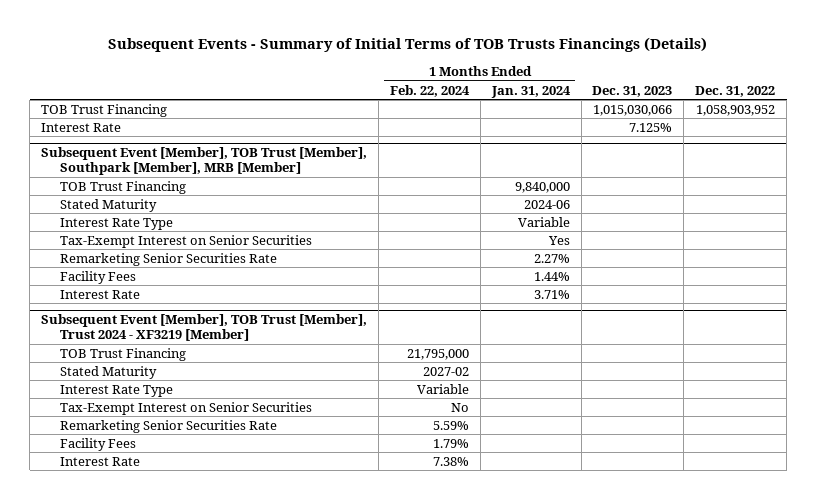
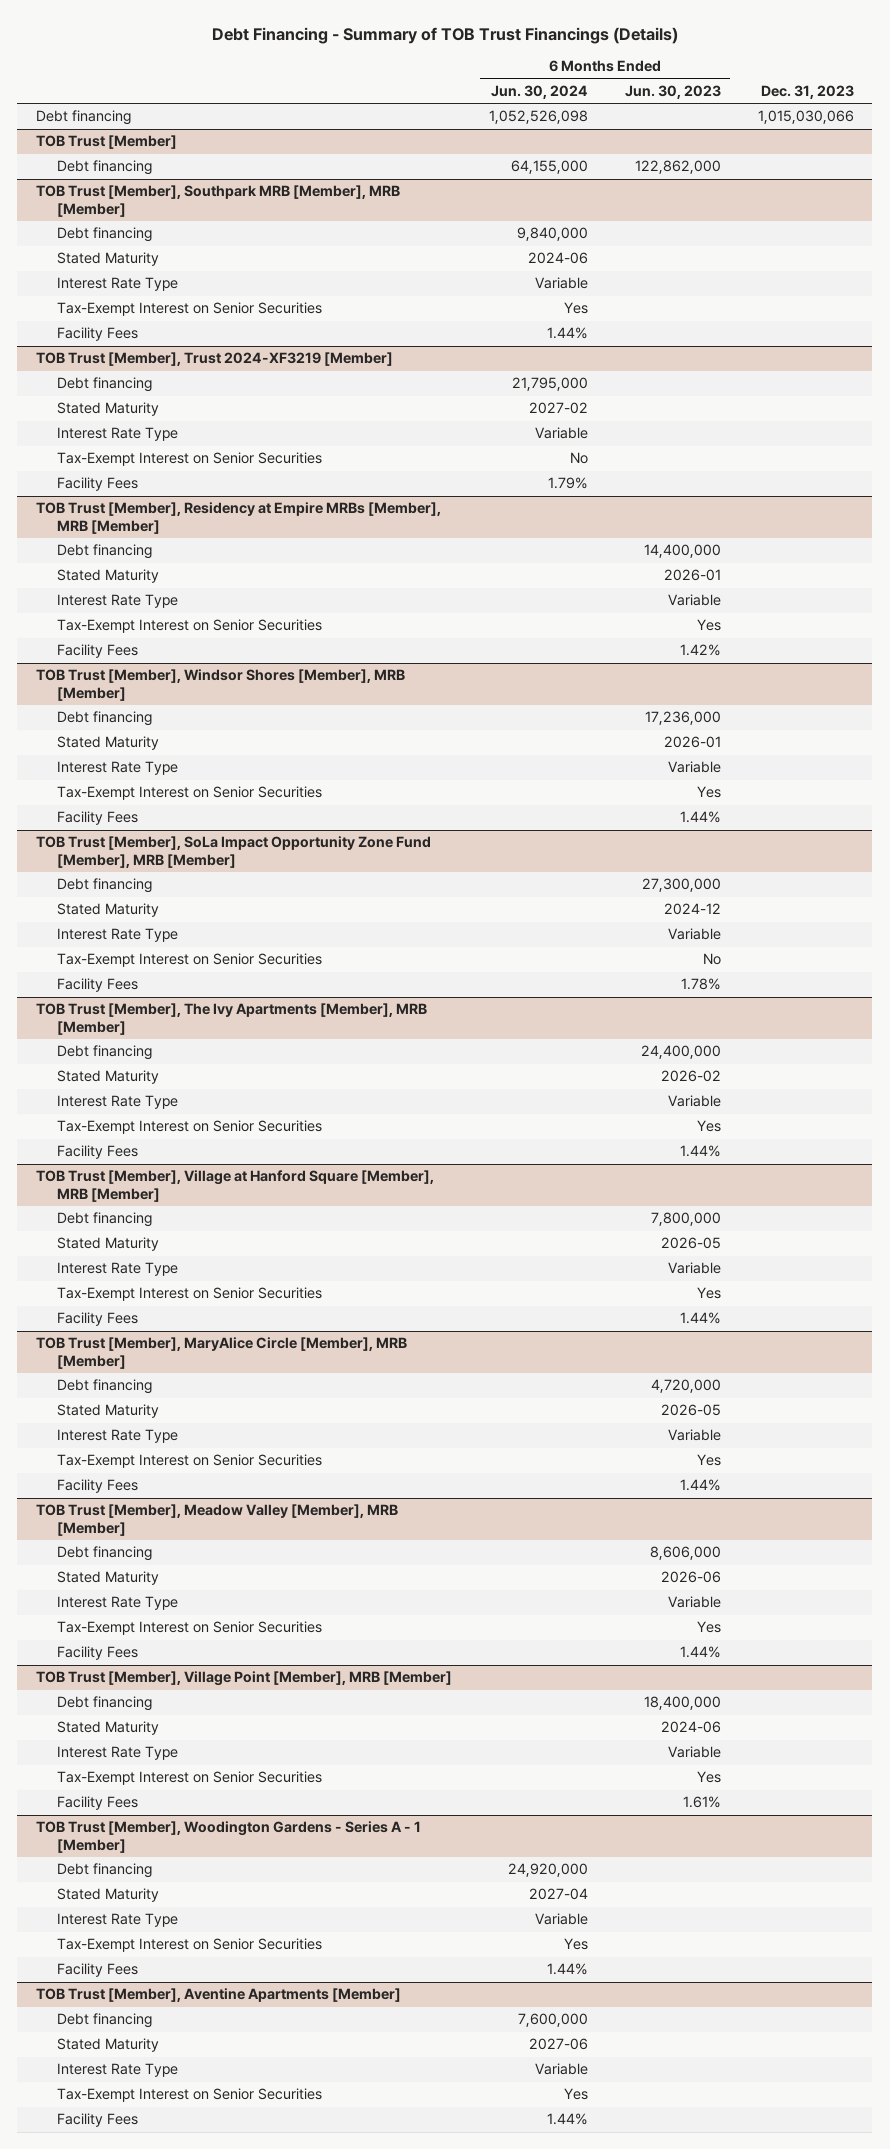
- Subsequent Events - Summary of Initial Terms of TOB Trusts Financings (Details)
+ Debt Financing - Summary of TOB Trust Financings (Details)
- | 1 Months Ended Feb. 22, 2024 | 1 Months Ended Jan. 31, 2024 | Dec. 31, 2023 | Dec. 31, 2022
+ | 6 Months Ended Jun. 30, 2024 | 6 Months Ended Jun. 30, 2023 | Dec. 31, 2023
- TOB Trust Financing | | | 1,015,030,066 | 1,058,903,952
- Interest Rate | | | 7.125% |
- Subsequent Event [Member], TOB Trust [Member], Southpark [Member], MRB [Member]
- TOB Trust Financing | | 9,840,000 | |
+ Debt financing | 1,052,526,098 | | 1,015,030,066
+ TOB Trust [Member]
+ Debt financing | 64,155,000 | 122,862,000 |
+ TOB Trust [Member], Southpark MRB [Member], MRB [Member]
+ Debt financing | 9,840,000 | |
- Remarketing Senior Securities Rate | | 2.27% | |
- Interest Rate | | 3.71% | |
- Subsequent Event [Member], TOB Trust [Member], Trust 2024 - XF3219 [Member]
- TOB Trust Financing | 21,795,000 | | |
+ TOB Trust [Member], Trust 2024-XF3219 [Member]
+ Debt financing | 21,795,000 | |
- Remarketing Senior Securities Rate | 5.59% | | |
- Interest Rate | 7.38% | | |
+ TOB Trust [Member], Residency at Empire MRBs [Member], MRB [Member]
+ Debt financing | | 14,400,000 |
+ Stated Maturity | | 2026-01 |
+ Interest Rate Type | | Variable |
+ Tax-Exempt Interest on Senior Securities | | Yes |
+ Facility Fees | | 1.42% |
+ TOB Trust [Member], Windsor Shores [Member], MRB [Member]
+ Debt financing | | 17,236,000 |
+ Stated Maturity | | 2026-01 |
+ Interest Rate Type | | Variable |
+ Tax-Exempt Interest on Senior Securities | | Yes |
+ Facility Fees | | 1.44% |
+ TOB Trust [Member], SoLa Impact Opportunity Zone Fund [Member], MRB [Member]
+ Debt financing | | 27,300,000 |
+ Stated Maturity | | 2024-12 |
+ Interest Rate Type | | Variable |
+ Tax-Exempt Interest on Senior Securities | | No |
+ Facility Fees | | 1.78% |
+ TOB Trust [Member], The Ivy Apartments [Member], MRB [Member]
+ Debt financing | | 24,400,000 |
+ Stated Maturity | | 2026-02 |
+ Interest Rate Type | | Variable |
+ Tax-Exempt Interest on Senior Securities | | Yes |
+ Facility Fees | | 1.44% |
+ TOB Trust [Member], Village at Hanford Square [Member], MRB [Member]
+ Debt financing | | 7,800,000 |
+ Stated Maturity | | 2026-05 |
+ Interest Rate Type | | Variable |
+ Tax-Exempt Interest on Senior Securities | | Yes |
+ Facility Fees | | 1.44% |
+ TOB Trust [Member], MaryAlice Circle [Member], MRB [Member]
+ Debt financing | | 4,720,000 |
+ Stated Maturity | | 2026-05 |
+ Interest Rate Type | | Variable |
+ Tax-Exempt Interest on Senior Securities | | Yes |
+ Facility Fees | | 1.44% |
+ TOB Trust [Member], Meadow Valley [Member], MRB [Member]
+ Debt financing | | 8,606,000 |
+ Stated Maturity | | 2026-06 |
+ Interest Rate Type | | Variable |
+ Tax-Exempt Interest on Senior Securities | | Yes |
+ Facility Fees | | 1.44% |
+ TOB Trust [Member], Village Point [Member], MRB [Member]
+ Debt financing | | 18,400,000 |
+ Stated Maturity | | 2024-06 |
+ Interest Rate Type | | Variable |
+ Tax-Exempt Interest on Senior Securities | | Yes |
+ Facility Fees | | 1.61% |
+ TOB Trust [Member], Woodington Gardens - Series A - 1 [Member]
+ Debt financing | 24,920,000 | |
+ Stated Maturity | 2027-04 | |
+ Interest Rate Type | Variable | |
+ Tax-Exempt Interest on Senior Securities | Yes | |
+ Facility Fees | 1.44% | |
+ TOB Trust [Member], Aventine Apartments [Member]
+ Debt financing | 7,600,000 | |
+ Stated Maturity | 2027-06 | |
+ Interest Rate Type | Variable | |
+ Tax-Exempt Interest on Senior Securities | Yes | |
+ Facility Fees | 1.44% | |

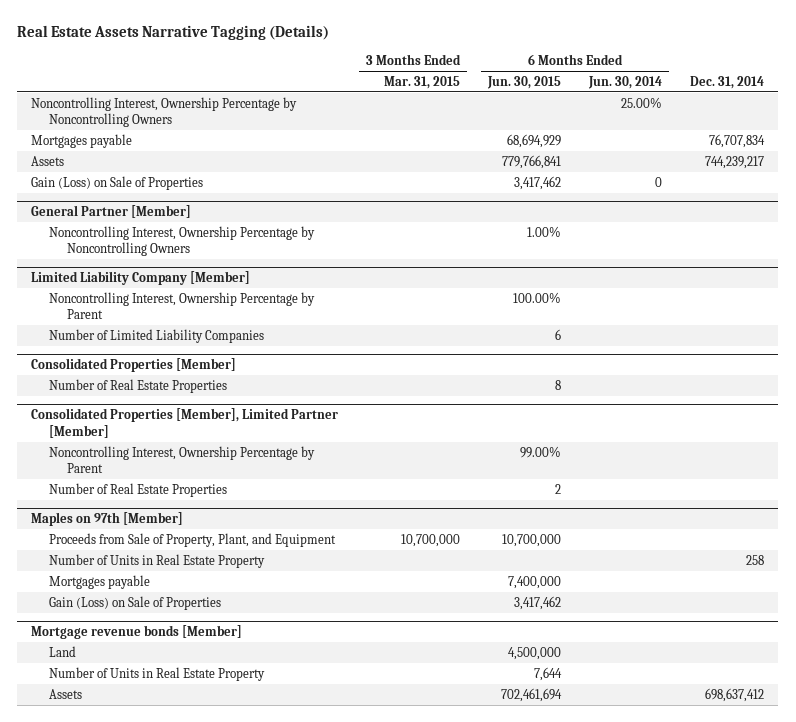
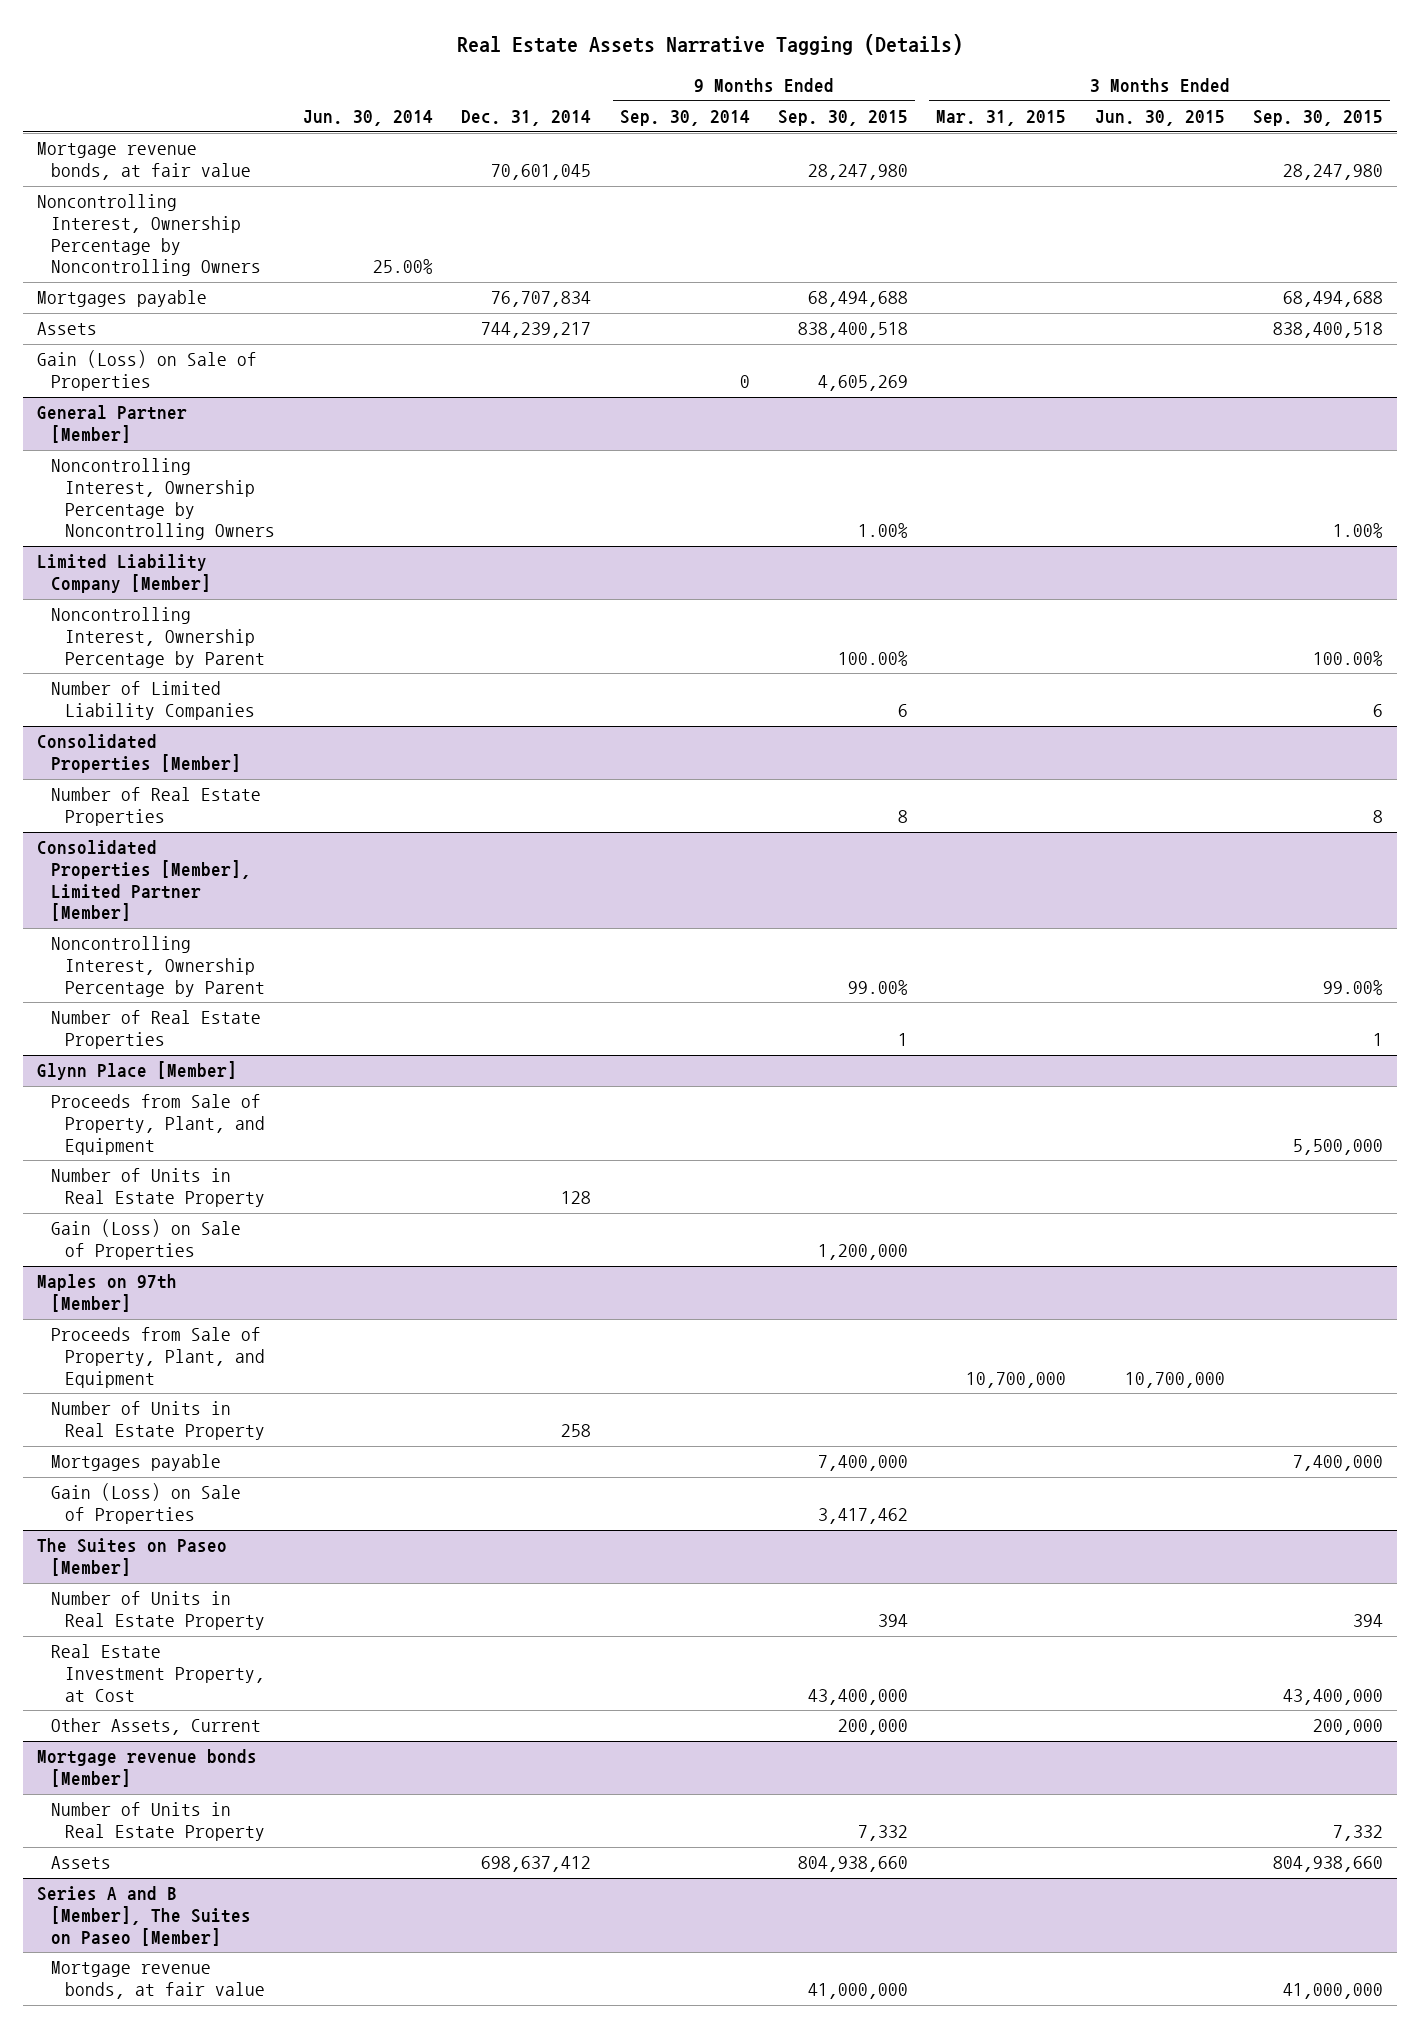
- | 3 Months Ended Mar. 31, 2015 | 6 Months Ended Jun. 30, 2015 | 6 Months Ended Jun. 30, 2014 | Dec. 31, 2014
+ | Jun. 30, 2014 | Dec. 31, 2014 | 9 Months Ended Sep. 30, 2014 | 9 Months Ended Sep. 30, 2015 | 3 Months Ended Mar. 31, 2015 | 3 Months Ended Jun. 30, 2015 | 3 Months Ended Sep. 30, 2015
+ Mortgage revenue bonds, at fair value | | 70,601,045 | | 28,247,980 | | | 28,247,980
+ Glynn Place [Member]
+ Proceeds from Sale of Property, Plant, and Equipment | | | | | | | 5,500,000
+ Number of Units in Real Estate Property | | 128 | | | | |
+ Gain (Loss) on Sale of Properties | | | | 1,200,000 | | |
+ The Suites on Paseo [Member]
+ Number of Units in Real Estate Property | | | | 394 | | | 394
+ Real Estate Investment Property, at Cost | | | | 43,400,000 | | | 43,400,000
+ Other Assets, Current | | | | 200,000 | | | 200,000
@ Mortgage revenue bonds [Member]
- Land | | 4,500,000 | |
+ Series A and B [Member], The Suites on Paseo [Member]
+ Mortgage revenue bonds, at fair value | | | | 41,000,000 | | | 41,000,000

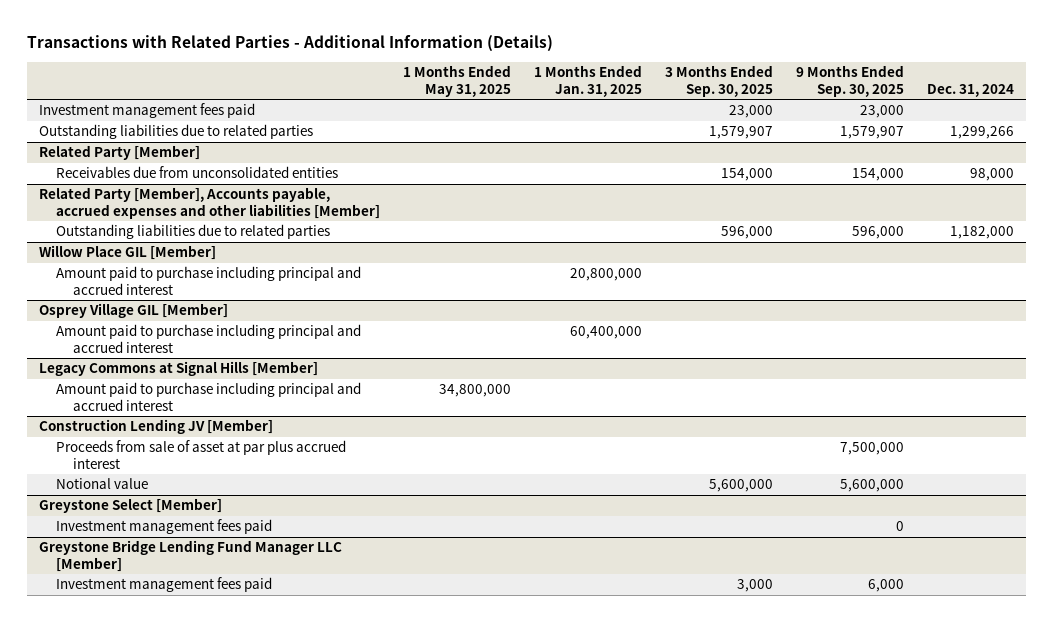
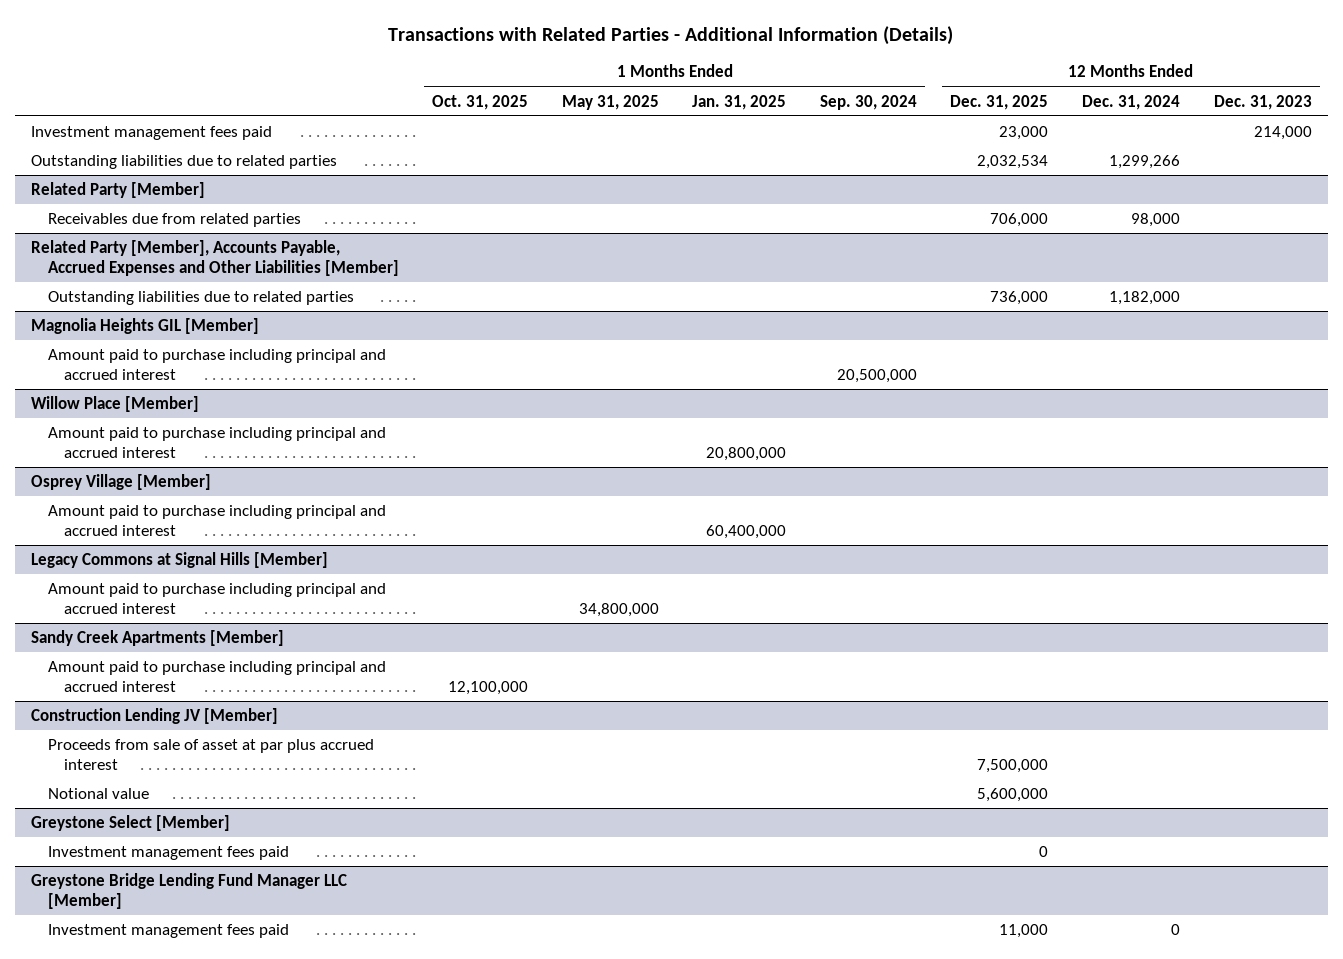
- | 1 Months Ended May 31, 2025 | 1 Months Ended Jan. 31, 2025 | 3 Months Ended Sep. 30, 2025 | 9 Months Ended Sep. 30, 2025 | Dec. 31, 2024
+ | 1 Months Ended Oct. 31, 2025 | 1 Months Ended May 31, 2025 | 1 Months Ended Jan. 31, 2025 | 1 Months Ended Sep. 30, 2024 | 12 Months Ended Dec. 31, 2025 | 12 Months Ended Dec. 31, 2024 | 12 Months Ended Dec. 31, 2023
@ Related Party [Member]
- Receivables due from unconsolidated entities | | | 154,000 | 154,000 | 98,000
- Related Party [Member], Accounts payable, accrued expenses and other liabilities [Member]
@ Related Party [Member]
+ Receivables due from related parties | | | | | 706,000 | 98,000 |
+ Related Party [Member], Accounts Payable, Accrued Expenses and Other Liabilities [Member]
- Willow Place GIL [Member]
+ Magnolia Heights GIL [Member]
+ Amount paid to purchase including principal and accrued interest | | | | 20,500,000 | | |
+ Willow Place [Member]
- Osprey Village GIL [Member]
+ Osprey Village [Member]
+ Sandy Creek Apartments [Member]
+ Amount paid to purchase including principal and accrued interest | 12,100,000 | | | | | |

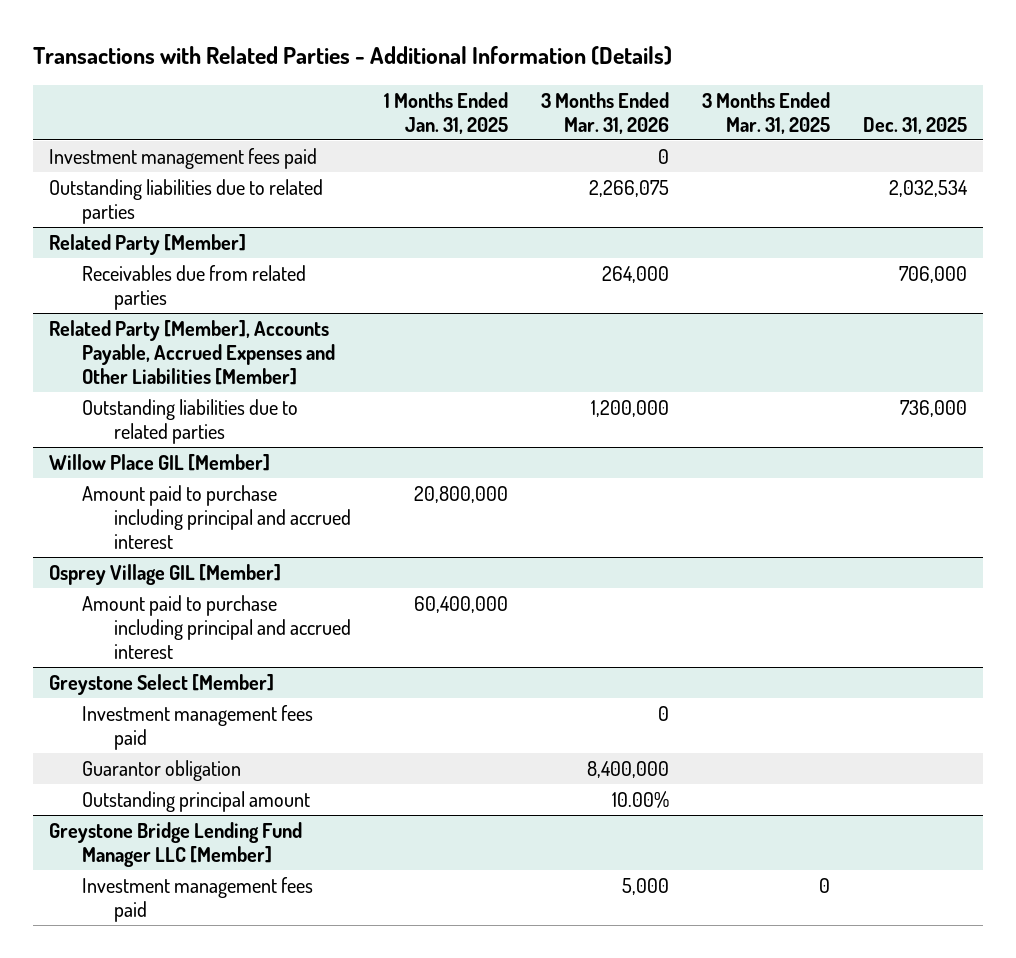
- | 1 Months Ended Oct. 31, 2025 | 1 Months Ended May 31, 2025 | 1 Months Ended Jan. 31, 2025 | 1 Months Ended Sep. 30, 2024 | 12 Months Ended Dec. 31, 2025 | 12 Months Ended Dec. 31, 2024 | 12 Months Ended Dec. 31, 2023
+ | 1 Months Ended Jan. 31, 2025 | 3 Months Ended Mar. 31, 2026 | 3 Months Ended Mar. 31, 2025 | Dec. 31, 2025
- Magnolia Heights GIL [Member]
- Amount paid to purchase including principal and accrued interest | | | | 20,500,000 | | |
- Willow Place [Member]
+ Willow Place GIL [Member]
- Osprey Village [Member]
+ Osprey Village GIL [Member]
- Legacy Commons at Signal Hills [Member]
- Amount paid to purchase including principal and accrued interest | | 34,800,000 | | | | |
- Sandy Creek Apartments [Member]
- Amount paid to purchase including principal and accrued interest | 12,100,000 | | | | | |
- Construction Lending JV [Member]
- Proceeds from sale of asset at par plus accrued interest | | | | | 7,500,000 | |
- Notional value | | | | | 5,600,000 | |
@ Greystone Select [Member]
+ Guarantor obligation | | 8,400,000 | |
+ Outstanding principal amount | | 10.00% | |

